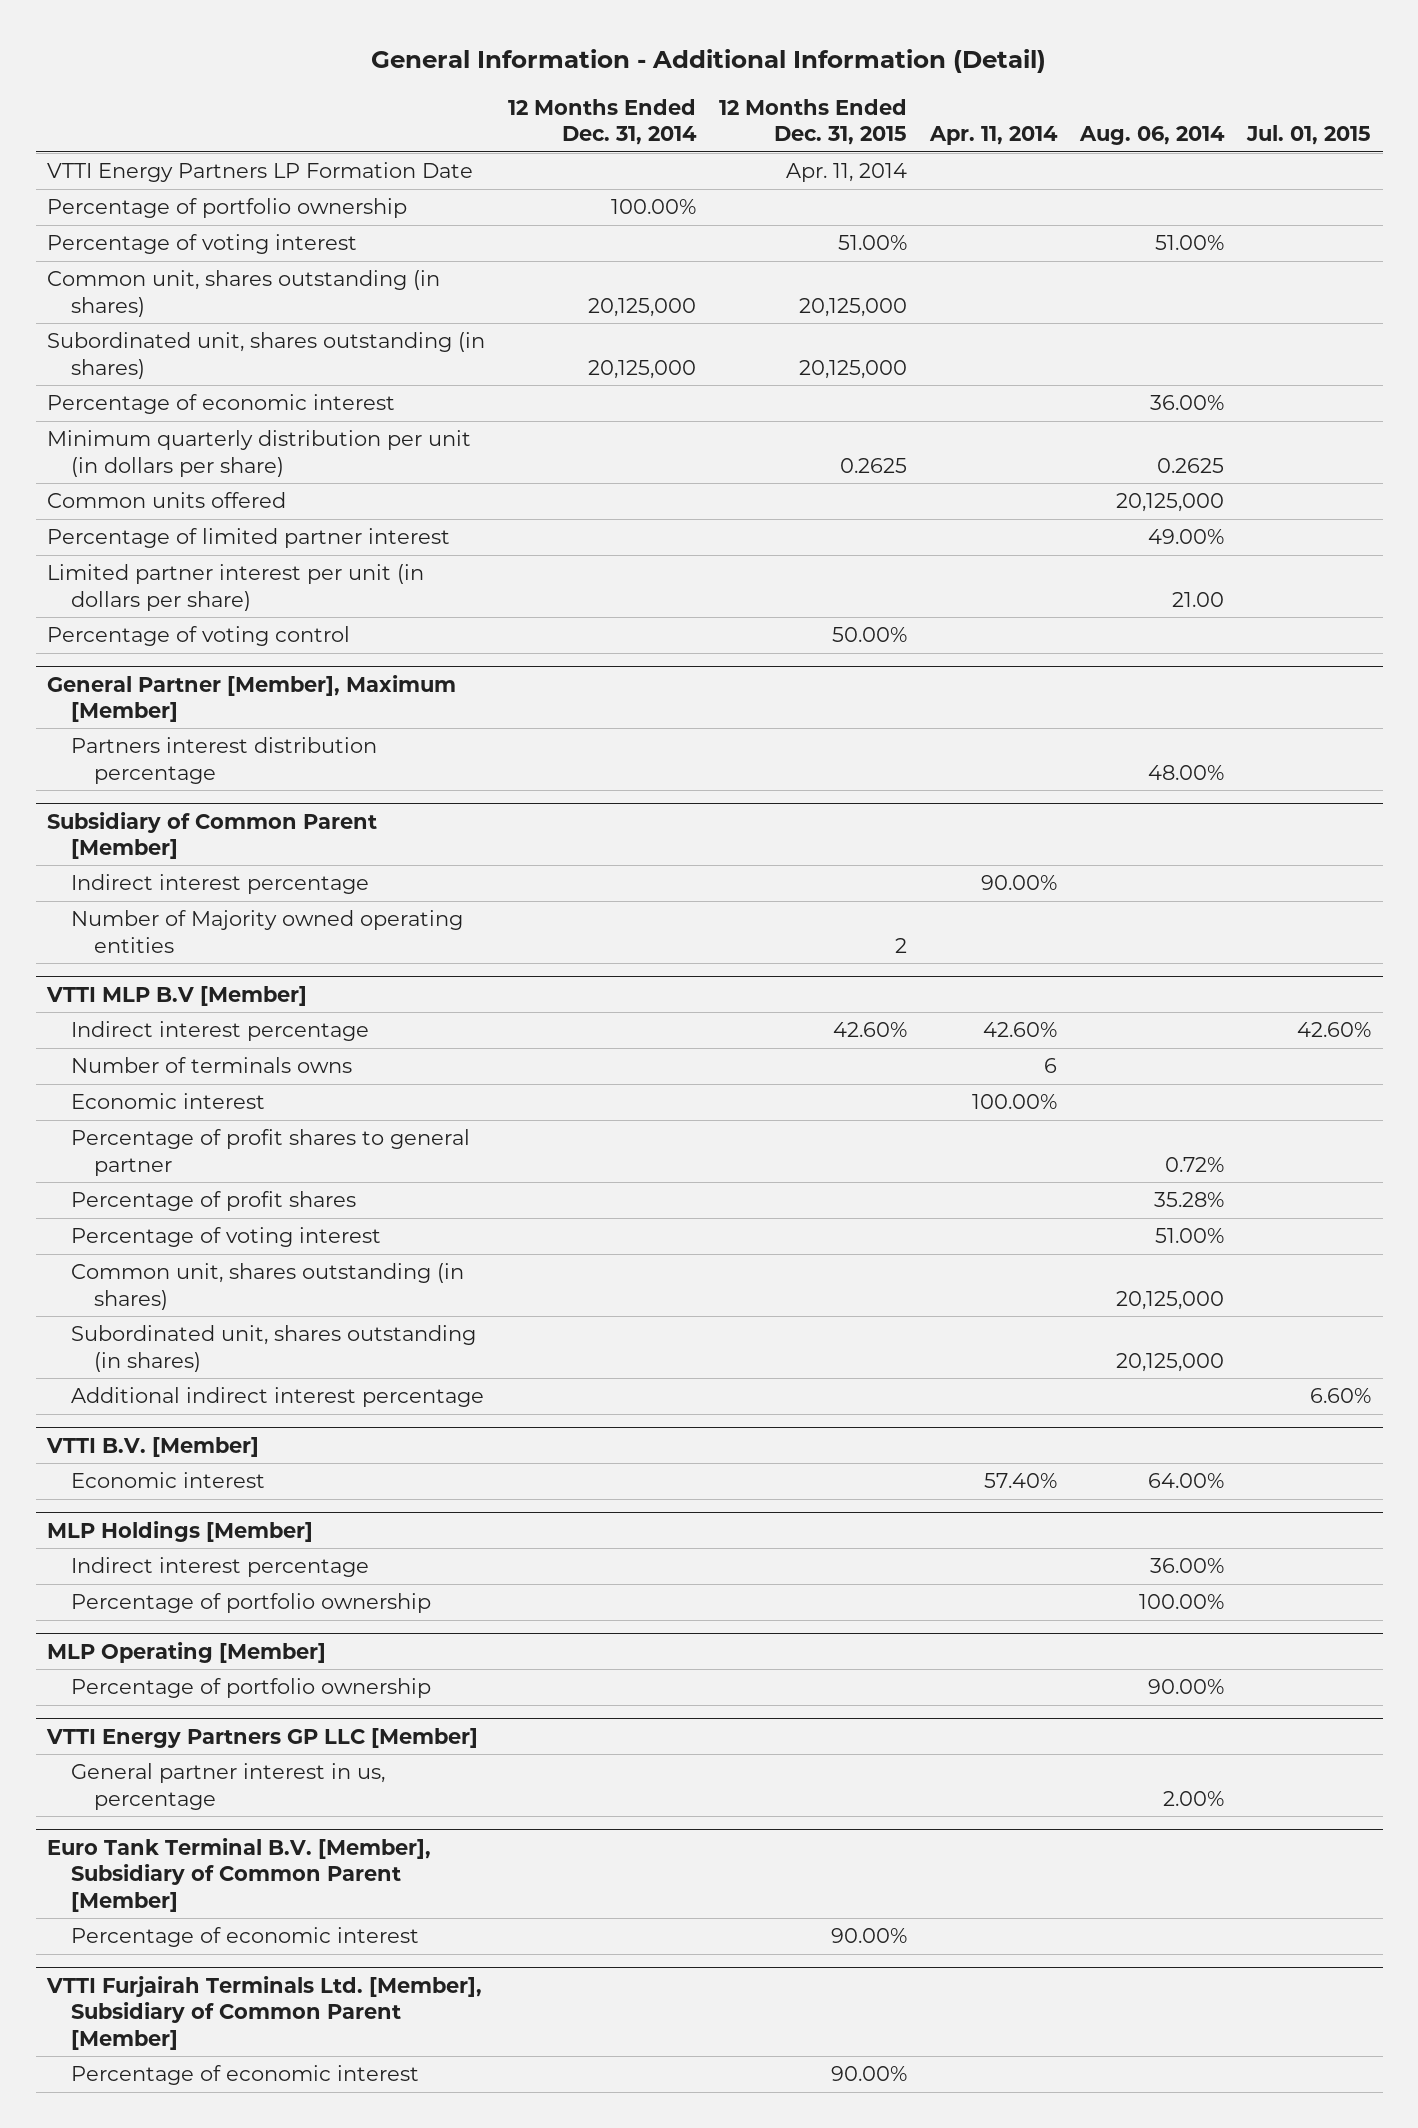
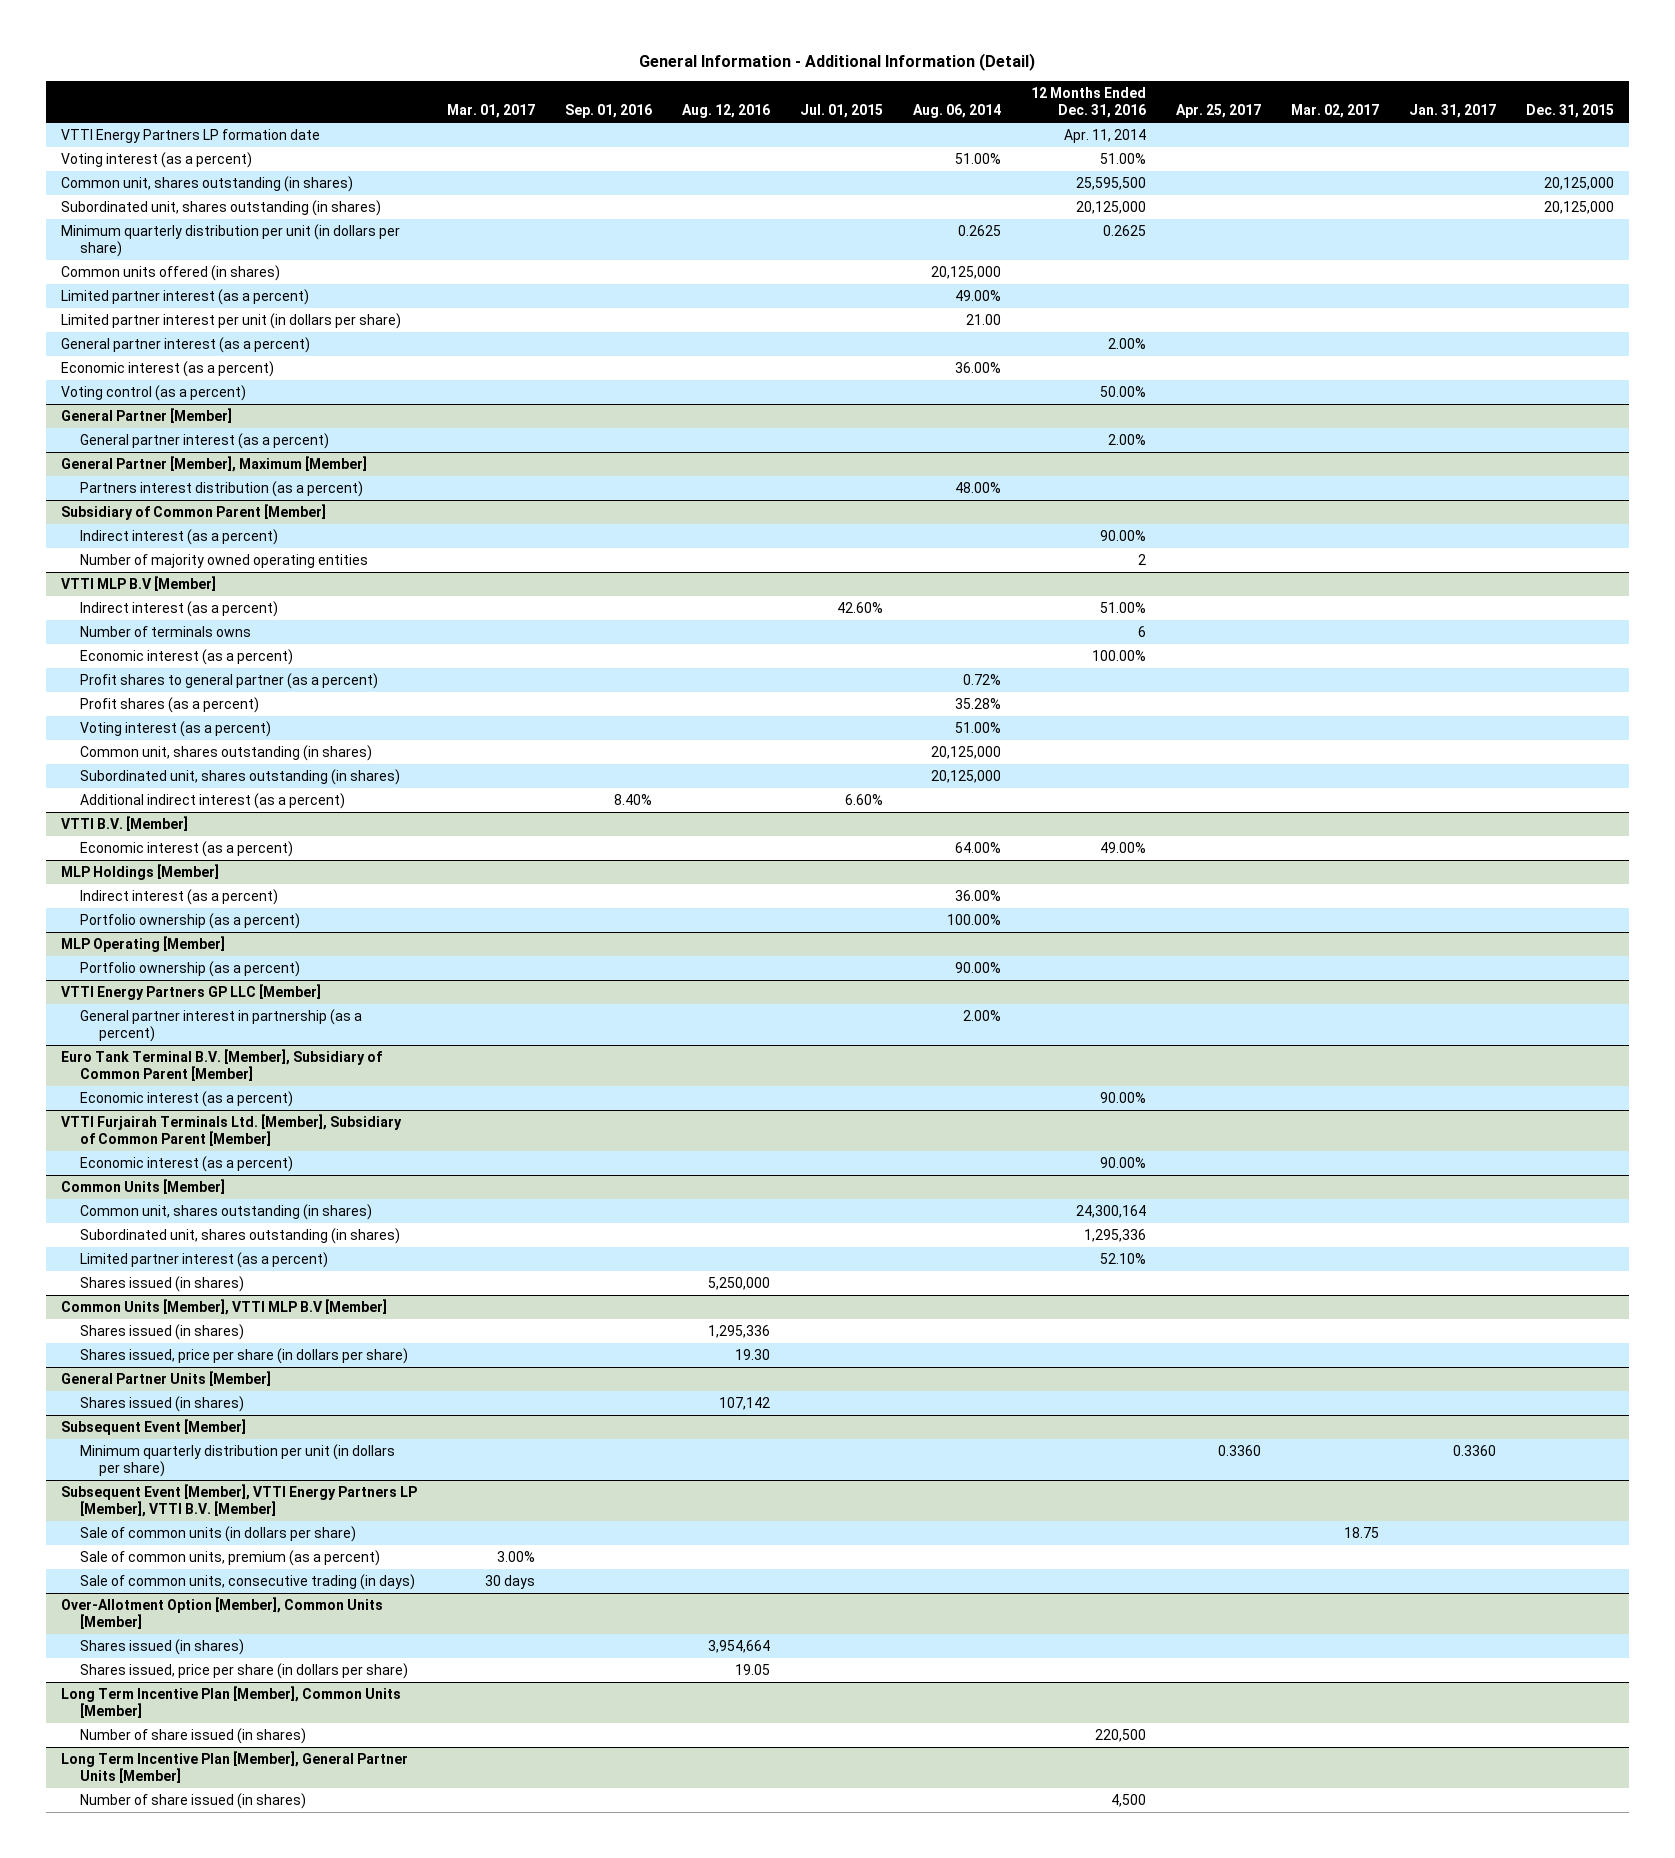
- | 12 Months Ended Dec. 31, 2014 | 12 Months Ended Dec. 31, 2015 | Apr. 11, 2014 | Aug. 06, 2014 | Jul. 01, 2015
+ | Mar. 01, 2017 | Sep. 01, 2016 | Aug. 12, 2016 | Jul. 01, 2015 | Aug. 06, 2014 | 12 Months Ended Dec. 31, 2016 | Apr. 25, 2017 | Mar. 02, 2017 | Jan. 31, 2017 | Dec. 31, 2015
- VTTI Energy Partners LP Formation Date | | Apr. 11, 2014 | | |
- Percentage of portfolio ownership | 100.00% | | | |
- Percentage of voting interest | | 51.00% | | 51.00% |
+ VTTI Energy Partners LP formation date | | | | | | Apr. 11, 2014 | | | |
+ Voting interest (as a percent) | | | | | 51.00% | 51.00% | | | |
- Percentage of economic interest | | | | 36.00% |
- Common units offered | | | | 20,125,000 |
- Percentage of limited partner interest | | | | 49.00% |
+ Common units offered (in shares) | | | | | 20,125,000 | | | | |
+ Limited partner interest (as a percent) | | | | | 49.00% | | | | |
- Percentage of voting control | | 50.00% | | |
+ General partner interest (as a percent) | | | | | | 2.00% | | | |
+ Economic interest (as a percent) | | | | | 36.00% | | | | |
+ Voting control (as a percent) | | | | | | 50.00% | | | |
+ General Partner [Member]
+ General partner interest (as a percent) | | | | | | 2.00% | | | |
@ General Partner [Member], Maximum [Member]
- Partners interest distribution percentage | | | | 48.00% |
+ Partners interest distribution (as a percent) | | | | | 48.00% | | | | |
@ Subsidiary of Common Parent [Member]
- Indirect interest percentage | | | 90.00% | |
- Number of Majority owned operating entities | | 2 | | |
+ Indirect interest (as a percent) | | | | | | 90.00% | | | |
+ Number of majority owned operating entities | | | | | | 2 | | | |
@ VTTI MLP B.V [Member]
- Indirect interest percentage | | 42.60% | 42.60% | | 42.60%
+ Indirect interest (as a percent) | | | | 42.60% | | 51.00% | | | |
- Economic interest | | | 100.00% | |
- Percentage of profit shares to general partner | | | | 0.72% |
- Percentage of profit shares | | | | 35.28% |
- Percentage of voting interest | | | | 51.00% |
+ Economic interest (as a percent) | | | | | | 100.00% | | | |
+ Profit shares to general partner (as a percent) | | | | | 0.72% | | | | |
+ Profit shares (as a percent) | | | | | 35.28% | | | | |
+ Voting interest (as a percent) | | | | | 51.00% | | | | |
- Additional indirect interest percentage | | | | | 6.60%
+ Additional indirect interest (as a percent) | | 8.40% | | 6.60% | | | | | |
@ VTTI B.V. [Member]
- Economic interest | | | 57.40% | 64.00% |
+ Economic interest (as a percent) | | | | | 64.00% | 49.00% | | | |
@ MLP Holdings [Member]
- Indirect interest percentage | | | | 36.00% |
- Percentage of portfolio ownership | | | | 100.00% |
+ Indirect interest (as a percent) | | | | | 36.00% | | | | |
+ Portfolio ownership (as a percent) | | | | | 100.00% | | | | |
@ MLP Operating [Member]
- Percentage of portfolio ownership | | | | 90.00% |
+ Portfolio ownership (as a percent) | | | | | 90.00% | | | | |
@ VTTI Energy Partners GP LLC [Member]
- General partner interest in us, percentage | | | | 2.00% |
+ General partner interest in partnership (as a percent) | | | | | 2.00% | | | | |
@ Euro Tank Terminal B.V. [Member], Subsidiary of Common Parent [Member]
- Percentage of economic interest | | 90.00% | | |
+ Economic interest (as a percent) | | | | | | 90.00% | | | |
@ VTTI Furjairah Terminals Ltd. [Member], Subsidiary of Common Parent [Member]
- Percentage of economic interest | | 90.00% | | |
+ Economic interest (as a percent) | | | | | | 90.00% | | | |
+ Common Units [Member]
+ Common unit, shares outstanding (in shares) | | | | | | 24,300,164 | | | |
+ Subordinated unit, shares outstanding (in shares) | | | | | | 1,295,336 | | | |
+ Limited partner interest (as a percent) | | | | | | 52.10% | | | |
+ Shares issued (in shares) | | | 5,250,000 | | | | | | |
+ Common Units [Member], VTTI MLP B.V [Member]
+ Shares issued (in shares) | | | 1,295,336 | | | | | | |
+ Shares issued, price per share (in dollars per share) | | | 19.30 | | | | | | |
+ General Partner Units [Member]
+ Shares issued (in shares) | | | 107,142 | | | | | | |
+ Subsequent Event [Member]
+ Minimum quarterly distribution per unit (in dollars per share) | | | | | | | 0.3360 | | 0.3360 |
+ Subsequent Event [Member], VTTI Energy Partners LP [Member], VTTI B.V. [Member]
+ Sale of common units (in dollars per share) | | | | | | | | 18.75 | |
+ Sale of common units, premium (as a percent) | 3.00% | | | | | | | | |
+ Sale of common units, consecutive trading (in days) | 30 days | | | | | | | | |
+ Over-Allotment Option [Member], Common Units [Member]
+ Shares issued (in shares) | | | 3,954,664 | | | | | | |
+ Shares issued, price per share (in dollars per share) | | | 19.05 | | | | | | |
+ Long Term Incentive Plan [Member], Common Units [Member]
+ Number of share issued (in shares) | | | | | | 220,500 | | | |
+ Long Term Incentive Plan [Member], General Partner Units [Member]
+ Number of share issued (in shares) | | | | | | 4,500 | | | |

